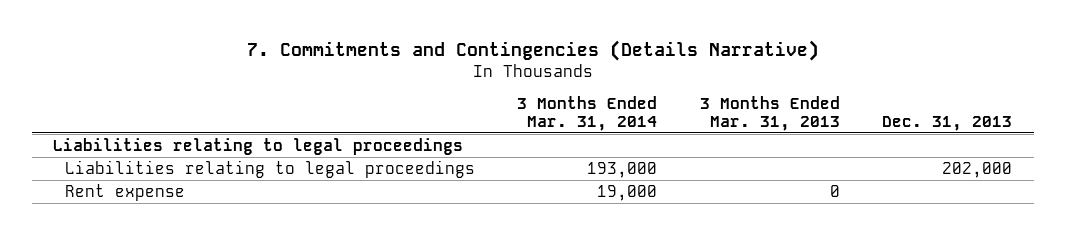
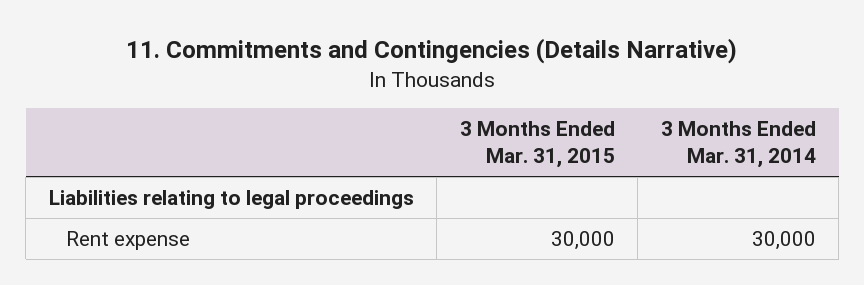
- 7. Commitments and Contingencies (Details Narrative)
+ 11. Commitments and Contingencies (Details Narrative)
- | 3 Months Ended Mar. 31, 2014 | 3 Months Ended Mar. 31, 2013 | Dec. 31, 2013
+ | 3 Months Ended Mar. 31, 2015 | 3 Months Ended Mar. 31, 2014
- Liabilities relating to legal proceedings | 193,000 | | 202,000
- Rent expense | 19,000 | 0 |
+ Rent expense | 30,000 | 30,000

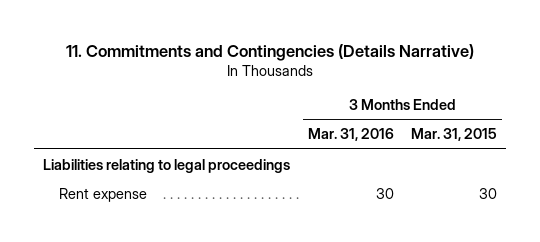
- | 3 Months Ended Mar. 31, 2015 | 3 Months Ended Mar. 31, 2014
+ | 3 Months Ended Mar. 31, 2016 | 3 Months Ended Mar. 31, 2015
- Rent expense | 30,000 | 30,000
+ Rent expense | 30 | 30

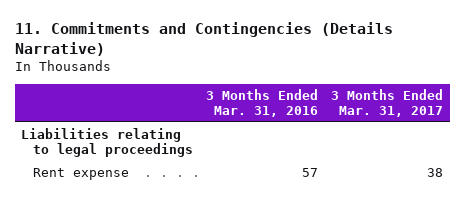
- | 3 Months Ended Mar. 31, 2016 | 3 Months Ended Mar. 31, 2015
+ | 3 Months Ended Mar. 31, 2016 | 3 Months Ended Mar. 31, 2017
- Rent expense | 30 | 30
+ Rent expense | 57 | 38

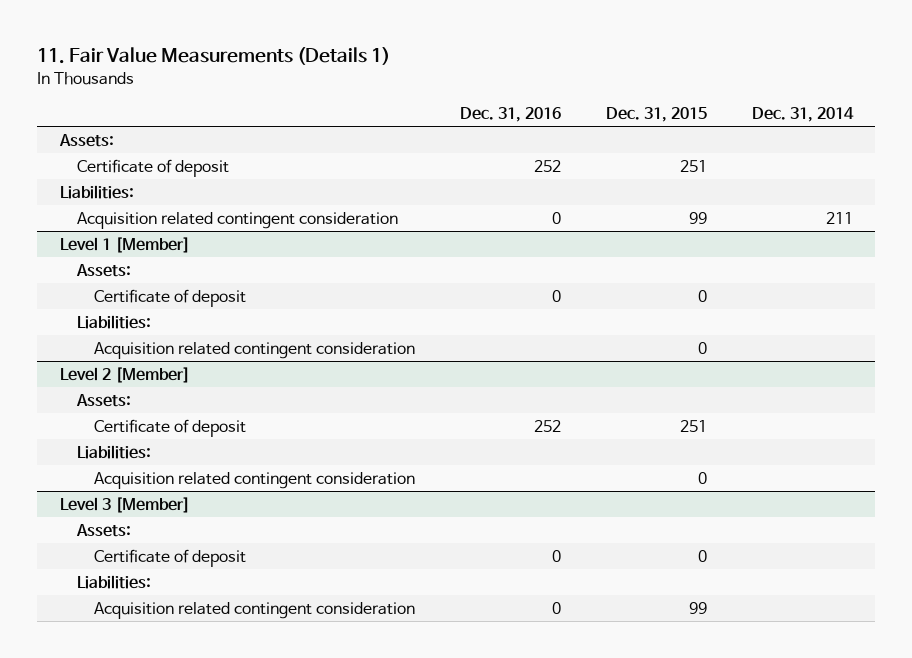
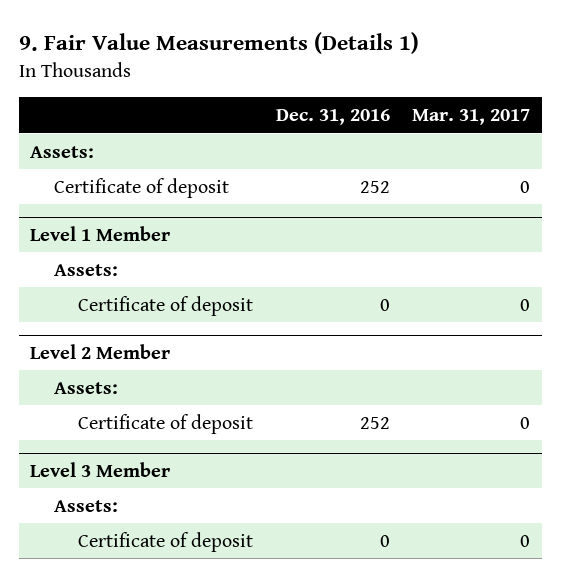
- 11. Fair Value Measurements (Details 1)
+ 9. Fair Value Measurements (Details 1)
- | Dec. 31, 2016 | Dec. 31, 2015 | Dec. 31, 2014
+ | Dec. 31, 2016 | Mar. 31, 2017
- Liabilities:
- Acquisition related contingent consideration | 0 | 99 | 211
- Level 1 [Member]
+ Level 1 Member
- Liabilities:
- Acquisition related contingent consideration | | 0 |
- Level 2 [Member]
+ Level 2 Member
- Liabilities:
- Acquisition related contingent consideration | | 0 |
- Level 3 [Member]
+ Level 3 Member
- Liabilities:
- Acquisition related contingent consideration | 0 | 99 |

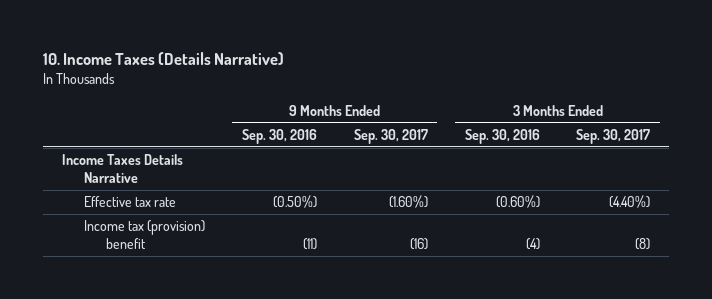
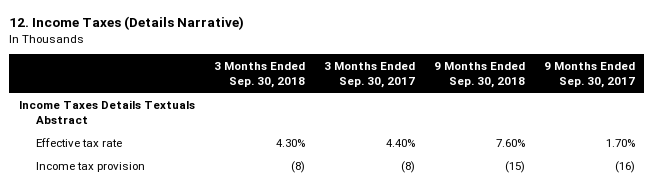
- 10. Income Taxes (Details Narrative)
+ 12. Income Taxes (Details Narrative)
- | 9 Months Ended Sep. 30, 2016 | 9 Months Ended Sep. 30, 2017 | 3 Months Ended Sep. 30, 2016 | 3 Months Ended Sep. 30, 2017
+ | 3 Months Ended Sep. 30, 2018 | 3 Months Ended Sep. 30, 2017 | 9 Months Ended Sep. 30, 2018 | 9 Months Ended Sep. 30, 2017
- Income Taxes Details Narrative
- Effective tax rate | (0.50%) | (1.60%) | (0.60%) | (4.40%)
- Income tax (provision) benefit | (11) | (16) | (4) | (8)
+ Income Taxes Details Textuals Abstract
+ Effective tax rate | 4.30% | 4.40% | 7.60% | 1.70%
+ Income tax provision | (8) | (8) | (15) | (16)

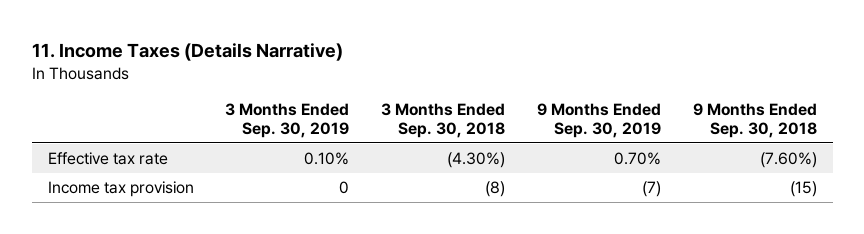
- 12. Income Taxes (Details Narrative)
+ 11. Income Taxes (Details Narrative)
- | 3 Months Ended Sep. 30, 2018 | 3 Months Ended Sep. 30, 2017 | 9 Months Ended Sep. 30, 2018 | 9 Months Ended Sep. 30, 2017
+ | 3 Months Ended Sep. 30, 2019 | 3 Months Ended Sep. 30, 2018 | 9 Months Ended Sep. 30, 2019 | 9 Months Ended Sep. 30, 2018
- Income Taxes Details Textuals Abstract
- Effective tax rate | 4.30% | 4.40% | 7.60% | 1.70%
+ Effective tax rate | 0.10% | (4.30%) | 0.70% | (7.60%)

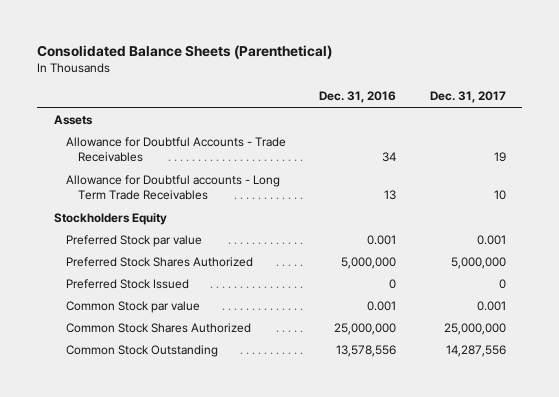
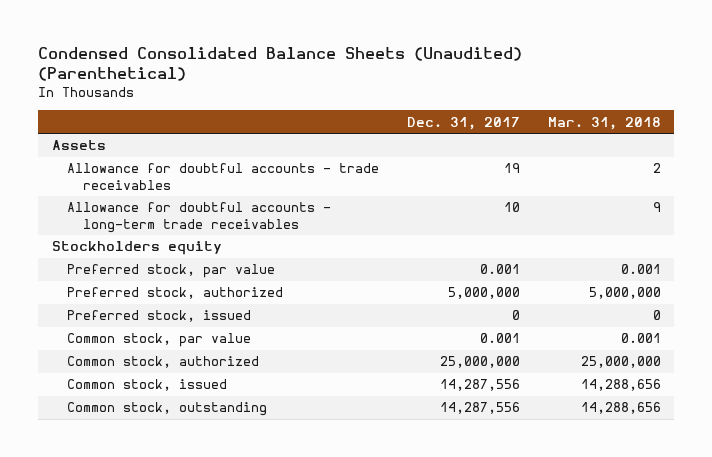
- Consolidated Balance Sheets (Parenthetical)
+ Condensed Consolidated Balance Sheets (Unaudited) (Parenthetical)
- | Dec. 31, 2016 | Dec. 31, 2017
+ | Dec. 31, 2017 | Mar. 31, 2018
- Allowance for Doubtful Accounts - Trade Receivables | 34 | 19
- Allowance for Doubtful accounts - Long Term Trade Receivables | 13 | 10
- Stockholders Equity
- Preferred Stock par value | 0.001 | 0.001
- Preferred Stock Shares Authorized | 5,000,000 | 5,000,000
- Preferred Stock Issued | 0 | 0
- Common Stock par value | 0.001 | 0.001
- Common Stock Shares Authorized | 25,000,000 | 25,000,000
- Common Stock Outstanding | 13,578,556 | 14,287,556
+ Allowance for doubtful accounts - trade receivables | 19 | 2
+ Allowance for doubtful accounts - long-term trade receivables | 10 | 9
+ Stockholders equity
+ Preferred stock, par value | 0.001 | 0.001
+ Preferred stock, authorized | 5,000,000 | 5,000,000
+ Preferred stock, issued | 0 | 0
+ Common stock, par value | 0.001 | 0.001
+ Common stock, authorized | 25,000,000 | 25,000,000
+ Common stock, issued | 14,287,556 | 14,288,656
+ Common stock, outstanding | 14,287,556 | 14,288,656

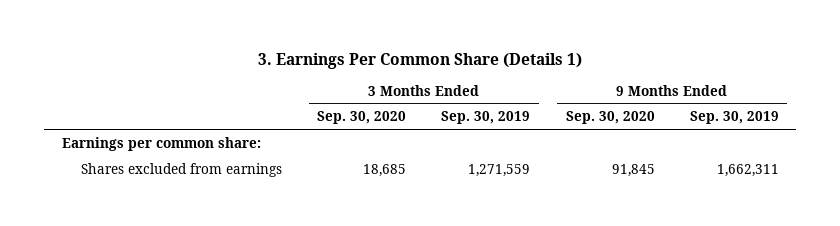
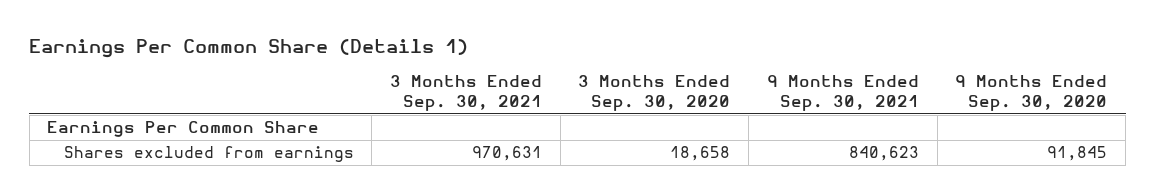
- 3. Earnings Per Common Share (Details 1)
+ Earnings Per Common Share (Details 1)
- | 3 Months Ended Sep. 30, 2020 | 3 Months Ended Sep. 30, 2019 | 9 Months Ended Sep. 30, 2020 | 9 Months Ended Sep. 30, 2019
+ | 3 Months Ended Sep. 30, 2021 | 3 Months Ended Sep. 30, 2020 | 9 Months Ended Sep. 30, 2021 | 9 Months Ended Sep. 30, 2020
- Earnings per common share:
- Shares excluded from earnings | 18,685 | 1,271,559 | 91,845 | 1,662,311
+ Earnings Per Common Share
+ Shares excluded from earnings | 970,631 | 18,658 | 840,623 | 91,845

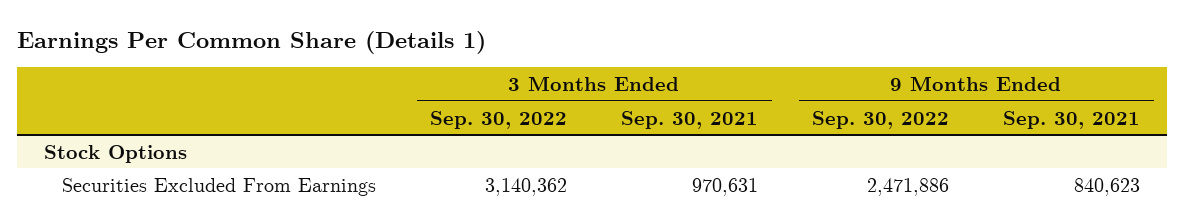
- | 3 Months Ended Sep. 30, 2021 | 3 Months Ended Sep. 30, 2020 | 9 Months Ended Sep. 30, 2021 | 9 Months Ended Sep. 30, 2020
+ | 3 Months Ended Sep. 30, 2022 | 3 Months Ended Sep. 30, 2021 | 9 Months Ended Sep. 30, 2022 | 9 Months Ended Sep. 30, 2021
- Earnings Per Common Share
- Shares excluded from earnings | 970,631 | 18,658 | 840,623 | 91,845
+ Stock Options
+ Securities Excluded From Earnings | 3,140,362 | 970,631 | 2,471,886 | 840,623

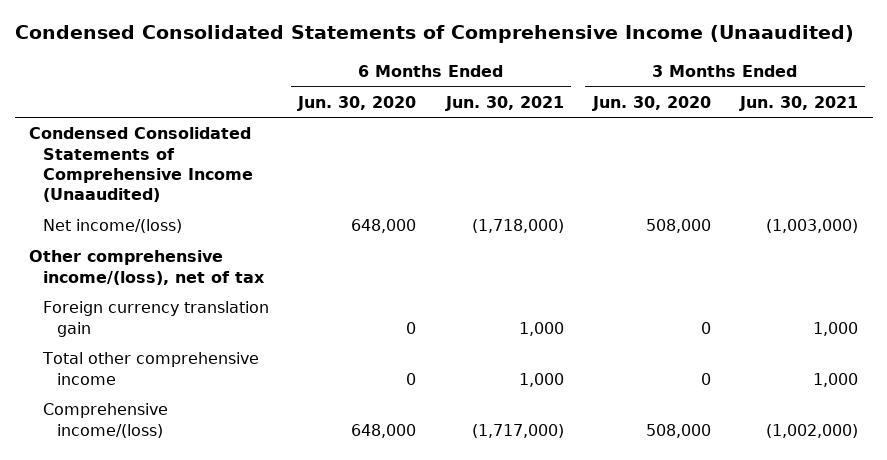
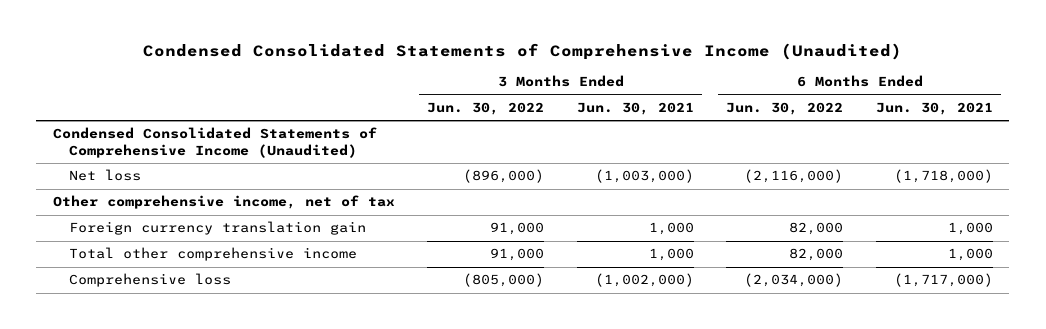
- Condensed Consolidated Statements of Comprehensive Income (Unaaudited)
+ Condensed Consolidated Statements of Comprehensive Income (Unaudited)
- | 6 Months Ended Jun. 30, 2020 | 6 Months Ended Jun. 30, 2021 | 3 Months Ended Jun. 30, 2020 | 3 Months Ended Jun. 30, 2021
+ | 3 Months Ended Jun. 30, 2022 | 3 Months Ended Jun. 30, 2021 | 6 Months Ended Jun. 30, 2022 | 6 Months Ended Jun. 30, 2021
- Condensed Consolidated Statements of Comprehensive Income (Unaaudited)
- Net income/(loss) | 648,000 | (1,718,000) | 508,000 | (1,003,000)
- Other comprehensive income/(loss), net of tax
+ Condensed Consolidated Statements of Comprehensive Income (Unaudited)
+ Net loss | (896,000) | (1,003,000) | (2,116,000) | (1,718,000)
+ Other comprehensive income, net of tax
- Comprehensive income/(loss) | 648,000 | (1,717,000) | 508,000 | (1,002,000)
+ Comprehensive loss | (805,000) | (1,002,000) | (2,034,000) | (1,717,000)

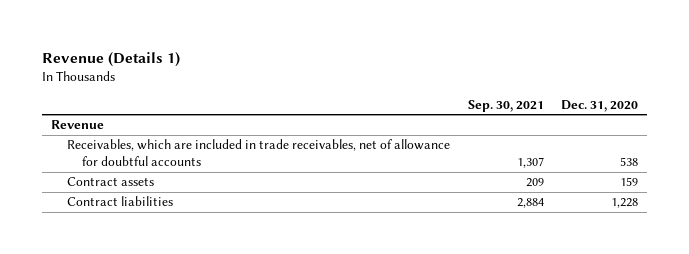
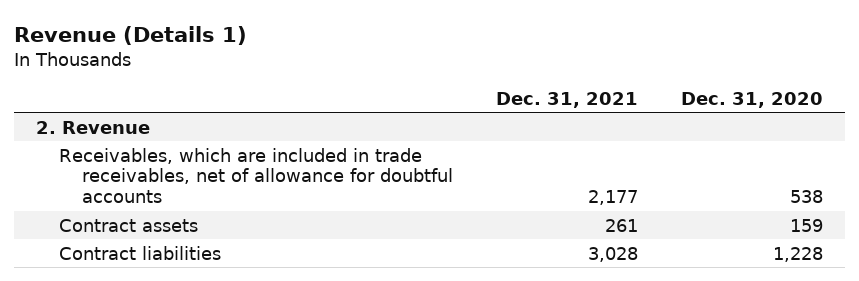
- | Sep. 30, 2021 | Dec. 31, 2020
+ | Dec. 31, 2021 | Dec. 31, 2020
- Revenue
+ 2. Revenue

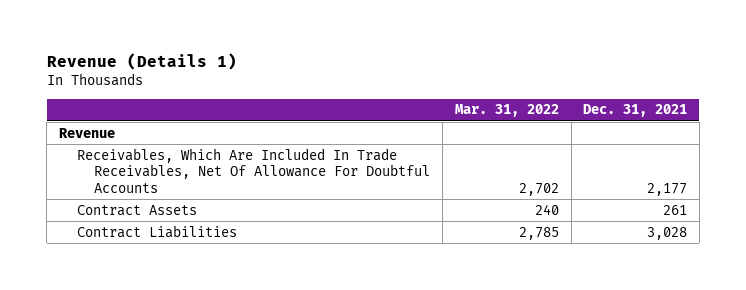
- | Dec. 31, 2021 | Dec. 31, 2020
+ | Mar. 31, 2022 | Dec. 31, 2021
- 2. Revenue
- Receivables, which are included in trade receivables, net of allowance for doubtful accounts | 2,177 | 538
- Contract assets | 261 | 159
- Contract liabilities | 3,028 | 1,228
+ Revenue
+ Receivables, Which Are Included In Trade Receivables, Net Of Allowance For Doubtful Accounts | 2,702 | 2,177
+ Contract Assets | 240 | 261
+ Contract Liabilities | 2,785 | 3,028

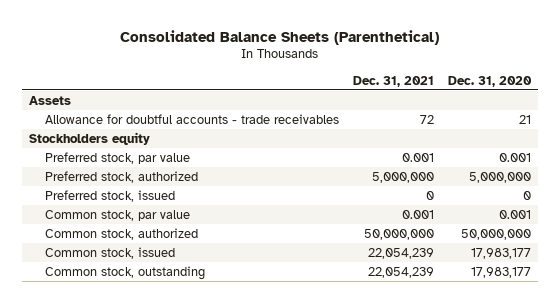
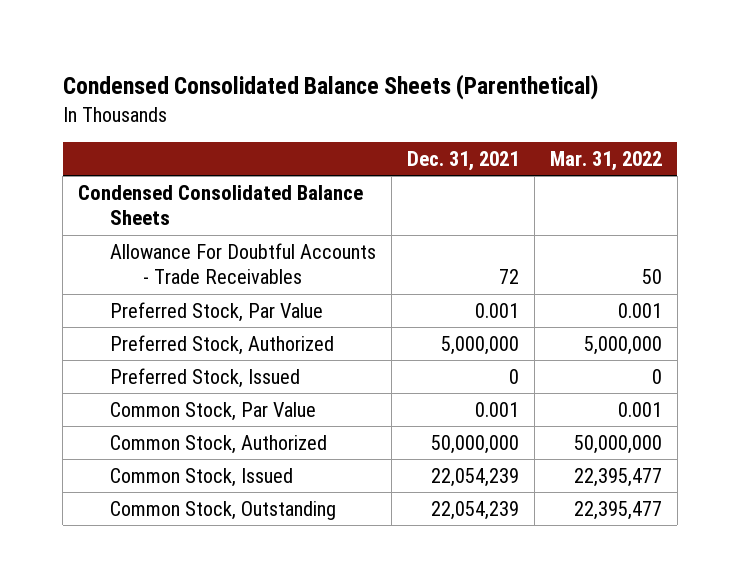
- Consolidated Balance Sheets (Parenthetical)
+ Condensed Consolidated Balance Sheets (Parenthetical)
- | Dec. 31, 2021 | Dec. 31, 2020
+ | Dec. 31, 2021 | Mar. 31, 2022
- Assets
- Allowance for doubtful accounts - trade receivables | 72 | 21
- Stockholders equity
- Preferred stock, par value | 0.001 | 0.001
- Preferred stock, authorized | 5,000,000 | 5,000,000
- Preferred stock, issued | 0 | 0
- Common stock, par value | 0.001 | 0.001
- Common stock, authorized | 50,000,000 | 50,000,000
- Common stock, issued | 22,054,239 | 17,983,177
- Common stock, outstanding | 22,054,239 | 17,983,177
+ Condensed Consolidated Balance Sheets
+ Allowance For Doubtful Accounts - Trade Receivables | 72 | 50
+ Preferred Stock, Par Value | 0.001 | 0.001
+ Preferred Stock, Authorized | 5,000,000 | 5,000,000
+ Preferred Stock, Issued | 0 | 0
+ Common Stock, Par Value | 0.001 | 0.001
+ Common Stock, Authorized | 50,000,000 | 50,000,000
+ Common Stock, Issued | 22,054,239 | 22,395,477
+ Common Stock, Outstanding | 22,054,239 | 22,395,477

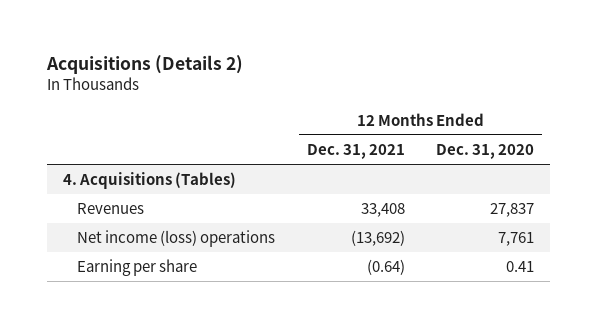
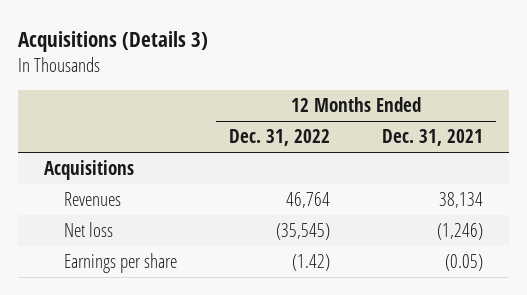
- Acquisitions (Details 2)
+ Acquisitions (Details 3)
- | 12 Months Ended Dec. 31, 2021 | 12 Months Ended Dec. 31, 2020
+ | 12 Months Ended Dec. 31, 2022 | 12 Months Ended Dec. 31, 2021
- 4. Acquisitions (Tables)
- Revenues | 33,408 | 27,837
- Net income (loss) operations | (13,692) | 7,761
- Earning per share | (0.64) | 0.41
+ Acquisitions
+ Revenues | 46,764 | 38,134
+ Net loss | (35,545) | (1,246)
+ Earnings per share | (1.42) | (0.05)

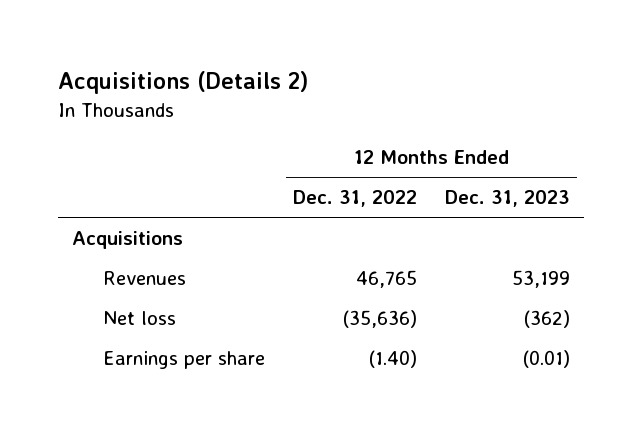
- Acquisitions (Details 3)
+ Acquisitions (Details 2)
- | 12 Months Ended Dec. 31, 2022 | 12 Months Ended Dec. 31, 2021
+ | 12 Months Ended Dec. 31, 2022 | 12 Months Ended Dec. 31, 2023
- Revenues | 46,764 | 38,134
- Net loss | (35,545) | (1,246)
- Earnings per share | (1.42) | (0.05)
+ Revenues | 46,765 | 53,199
+ Net loss | (35,636) | (362)
+ Earnings per share | (1.40) | (0.01)

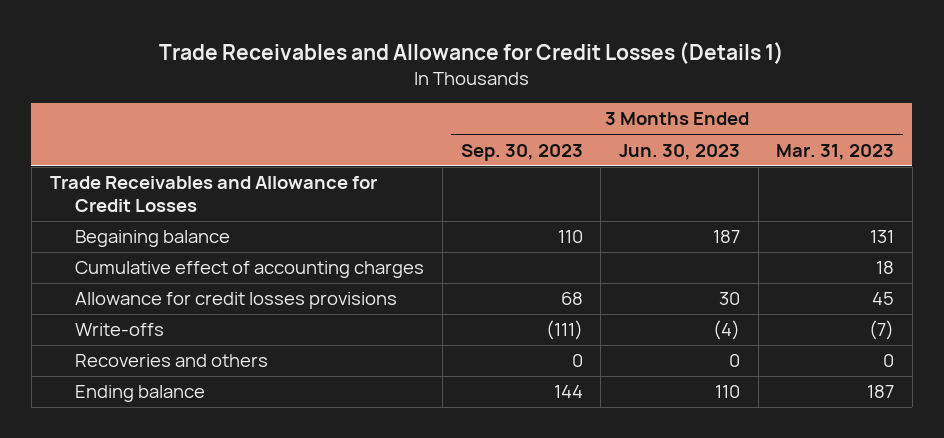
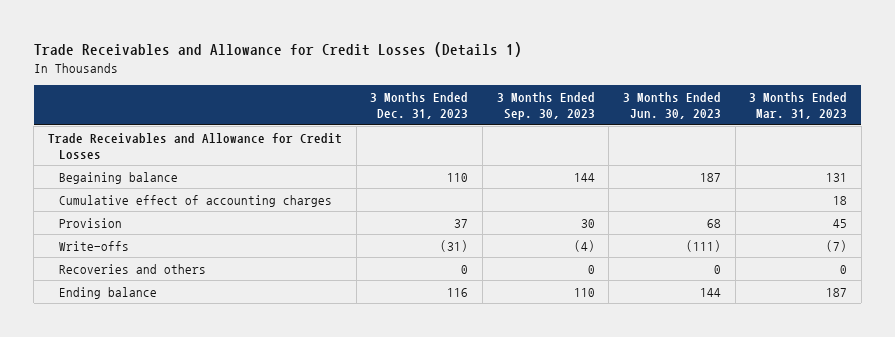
- | 3 Months Ended Sep. 30, 2023 | 3 Months Ended Jun. 30, 2023 | 3 Months Ended Mar. 31, 2023
+ | 3 Months Ended Dec. 31, 2023 | 3 Months Ended Sep. 30, 2023 | 3 Months Ended Jun. 30, 2023 | 3 Months Ended Mar. 31, 2023
- Begaining balance | 110 | 187 | 131
+ Begaining balance | 110 | 144 | 187 | 131
- Allowance for credit losses provisions | 68 | 30 | 45
- Write-offs | (111) | (4) | (7)
+ Provision | 37 | 30 | 68 | 45
+ Write-offs | (31) | (4) | (111) | (7)
- Ending balance | 144 | 110 | 187
+ Ending balance | 116 | 110 | 144 | 187

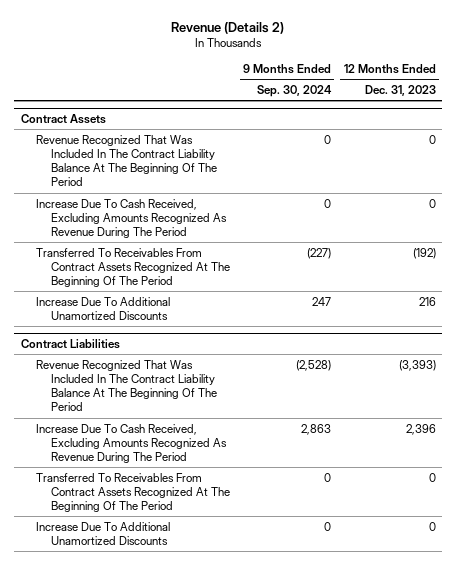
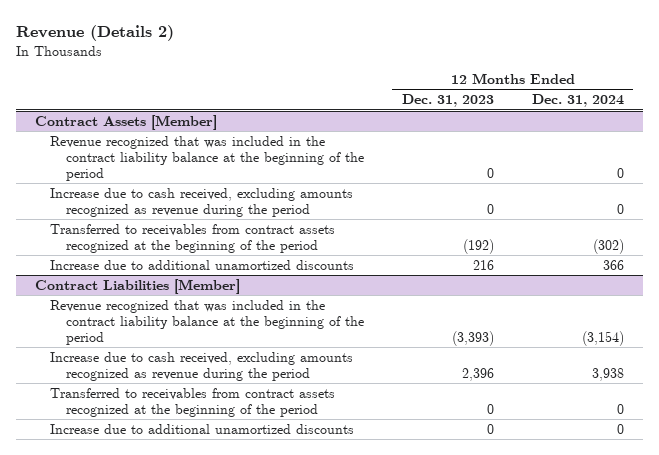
- | 9 Months Ended Sep. 30, 2024 | 12 Months Ended Dec. 31, 2023
+ | 12 Months Ended Dec. 31, 2023 | 12 Months Ended Dec. 31, 2024
- Contract Assets
- Revenue Recognized That Was Included In The Contract Liability Balance At The Beginning Of The Period | 0 | 0
- Increase Due To Cash Received, Excluding Amounts Recognized As Revenue During The Period | 0 | 0
- Transferred To Receivables From Contract Assets Recognized At The Beginning Of The Period | (227) | (192)
- Increase Due To Additional Unamortized Discounts | 247 | 216
- Contract Liabilities
- Revenue Recognized That Was Included In The Contract Liability Balance At The Beginning Of The Period | (2,528) | (3,393)
- Increase Due To Cash Received, Excluding Amounts Recognized As Revenue During The Period | 2,863 | 2,396
- Transferred To Receivables From Contract Assets Recognized At The Beginning Of The Period | 0 | 0
- Increase Due To Additional Unamortized Discounts | 0 | 0
+ Contract Assets [Member]
+ Revenue recognized that was included in the contract liability balance at the beginning of the period | 0 | 0
+ Increase due to cash received, excluding amounts recognized as revenue during the period | 0 | 0
+ Transferred to receivables from contract assets recognized at the beginning of the period | (192) | (302)
+ Increase due to additional unamortized discounts | 216 | 366
+ Contract Liabilities [Member]
+ Revenue recognized that was included in the contract liability balance at the beginning of the period | (3,393) | (3,154)
+ Increase due to cash received, excluding amounts recognized as revenue during the period | 2,396 | 3,938
+ Transferred to receivables from contract assets recognized at the beginning of the period | 0 | 0
+ Increase due to additional unamortized discounts | 0 | 0

